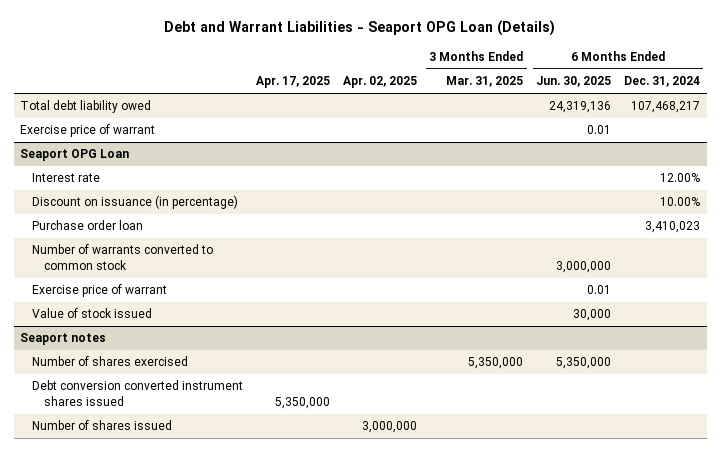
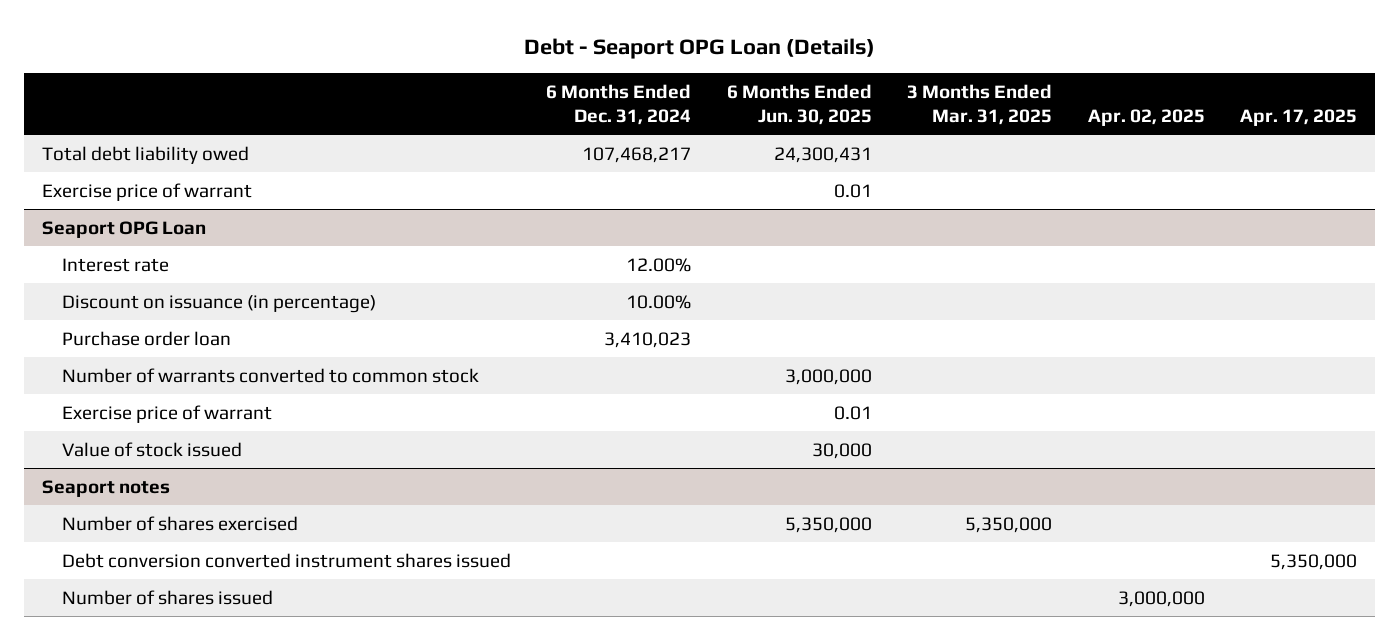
- Debt and Warrant Liabilities - Seaport OPG Loan (Details)
+ Debt - Seaport OPG Loan (Details)
- | Apr. 17, 2025 | Apr. 02, 2025 | 3 Months Ended Mar. 31, 2025 | 6 Months Ended Jun. 30, 2025 | 6 Months Ended Dec. 31, 2024
+ | 6 Months Ended Dec. 31, 2024 | 6 Months Ended Jun. 30, 2025 | 3 Months Ended Mar. 31, 2025 | Apr. 02, 2025 | Apr. 17, 2025
- Total debt liability owed | | | | 24,319,136 | 107,468,217
+ Total debt liability owed | 107,468,217 | 24,300,431 | | |

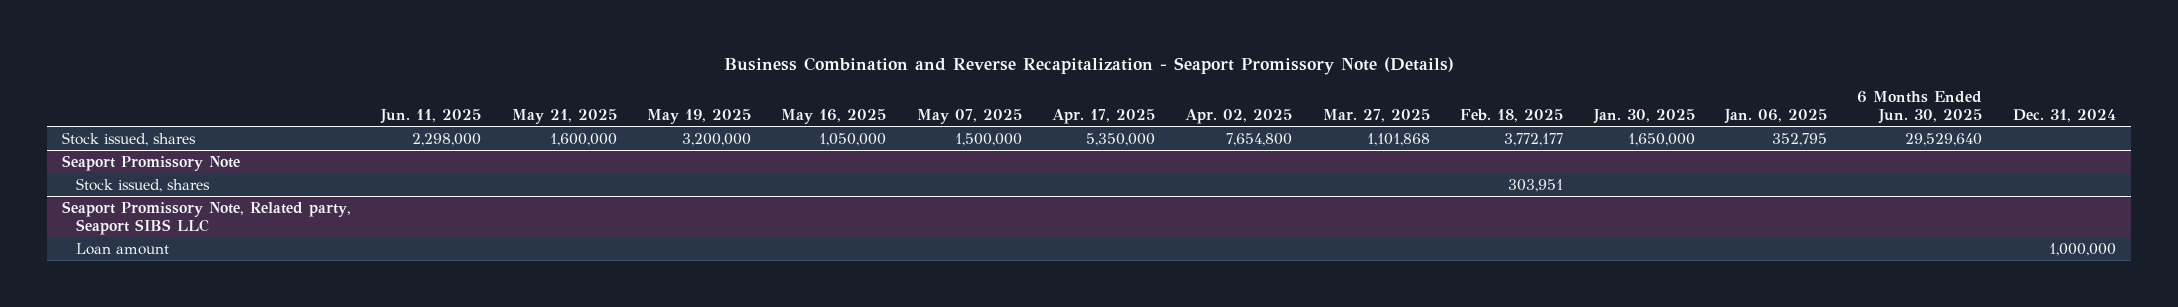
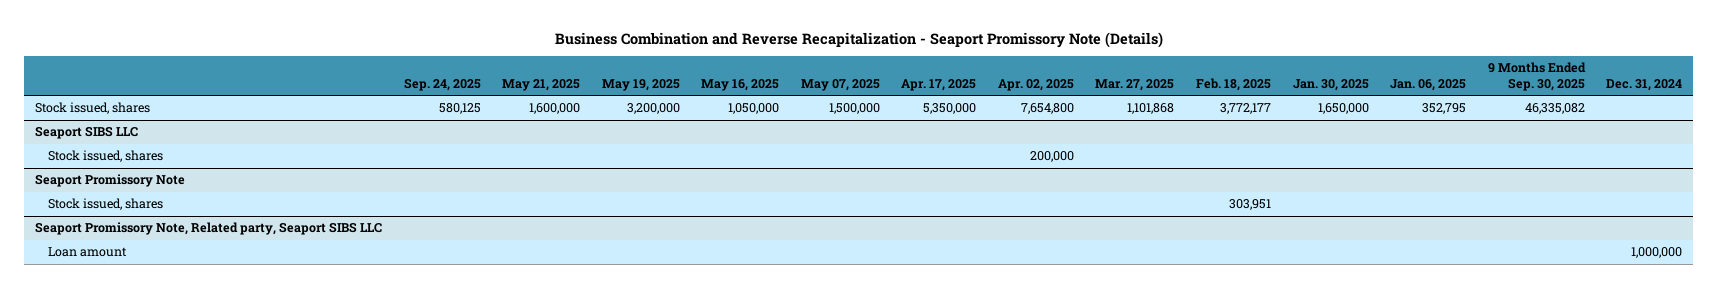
- | Jun. 11, 2025 | May 21, 2025 | May 19, 2025 | May 16, 2025 | May 07, 2025 | Apr. 17, 2025 | Apr. 02, 2025 | Mar. 27, 2025 | Feb. 18, 2025 | Jan. 30, 2025 | Jan. 06, 2025 | 6 Months Ended Jun. 30, 2025 | Dec. 31, 2024
+ | Sep. 24, 2025 | May 21, 2025 | May 19, 2025 | May 16, 2025 | May 07, 2025 | Apr. 17, 2025 | Apr. 02, 2025 | Mar. 27, 2025 | Feb. 18, 2025 | Jan. 30, 2025 | Jan. 06, 2025 | 9 Months Ended Sep. 30, 2025 | Dec. 31, 2024
+ Seaport SIBS LLC
+ Stock issued, shares | | | | | | | 200,000 | | | | | |

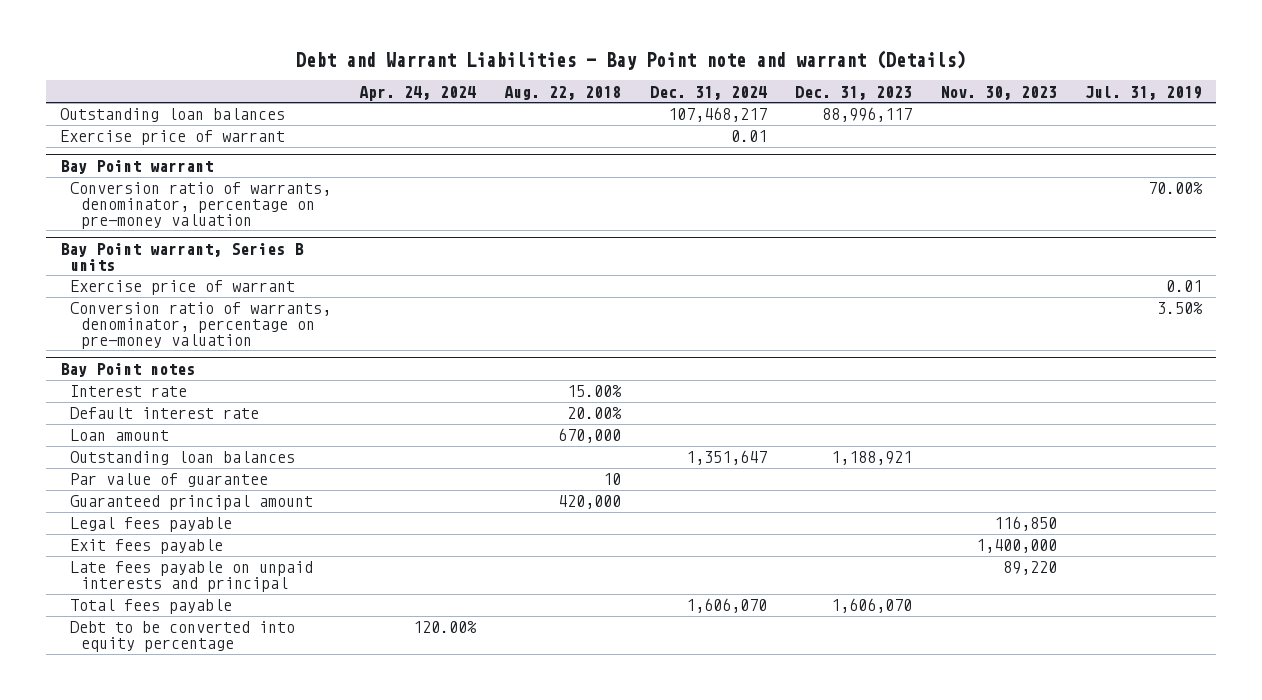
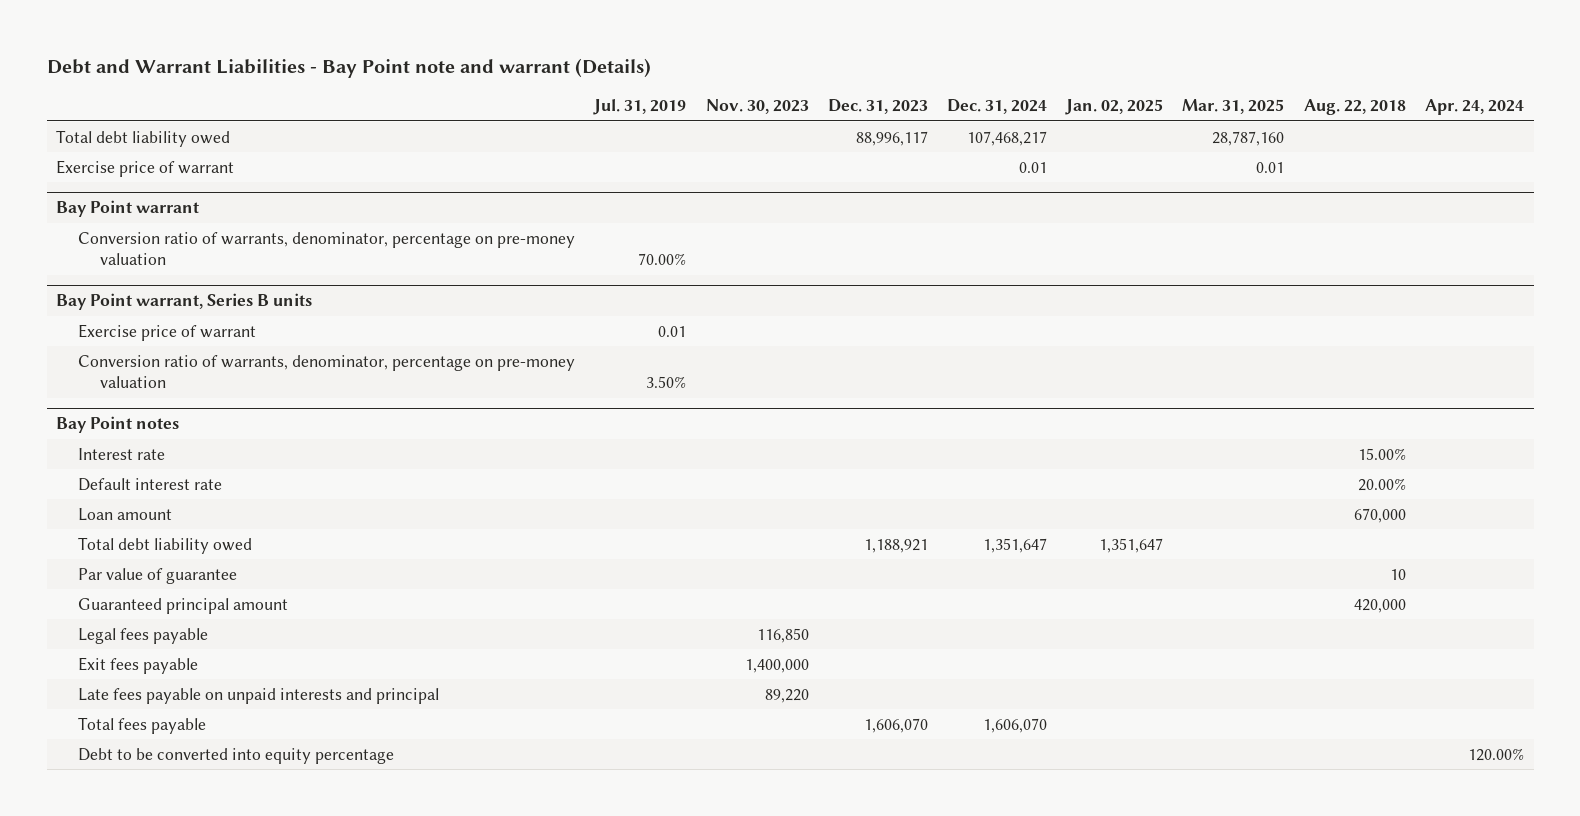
- | Apr. 24, 2024 | Aug. 22, 2018 | Dec. 31, 2024 | Dec. 31, 2023 | Nov. 30, 2023 | Jul. 31, 2019
+ | Jul. 31, 2019 | Nov. 30, 2023 | Dec. 31, 2023 | Dec. 31, 2024 | Jan. 02, 2025 | Mar. 31, 2025 | Aug. 22, 2018 | Apr. 24, 2024
- Outstanding loan balances | | | 107,468,217 | 88,996,117 | |
+ Total debt liability owed | | | 88,996,117 | 107,468,217 | | 28,787,160 | |
@ Bay Point notes
- Outstanding loan balances | | | 1,351,647 | 1,188,921 | |
+ Total debt liability owed | | | 1,188,921 | 1,351,647 | 1,351,647 | | |

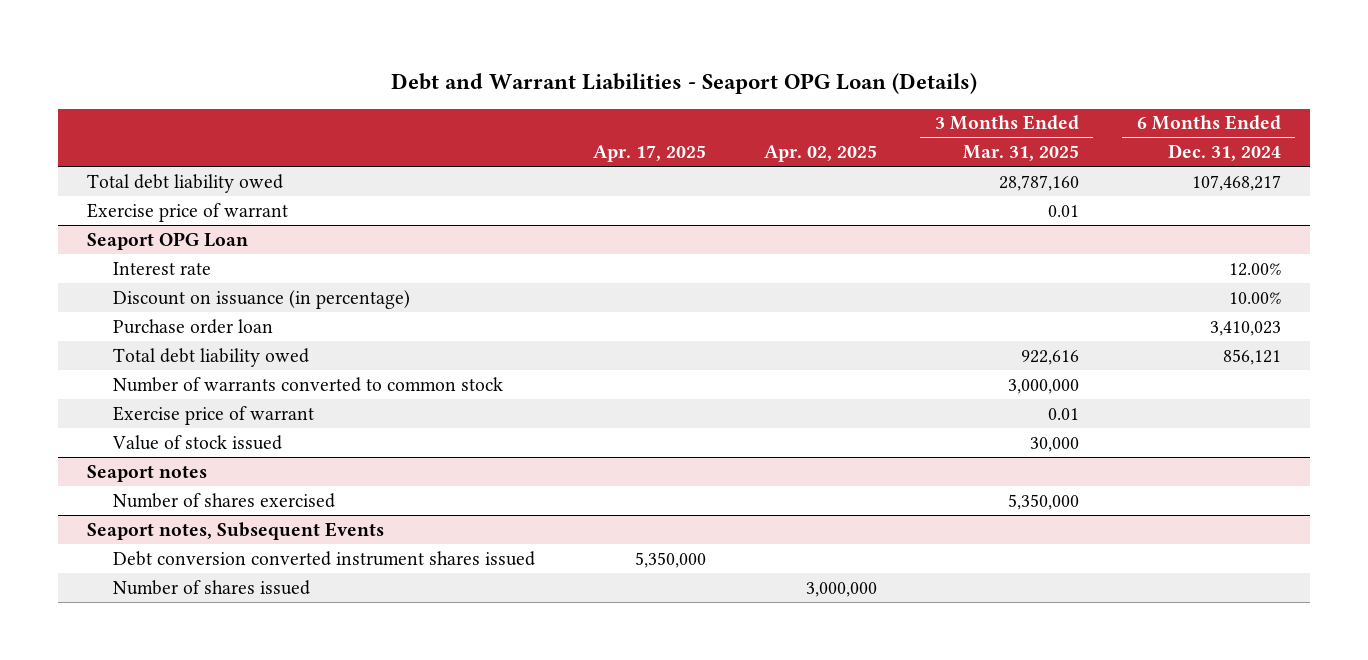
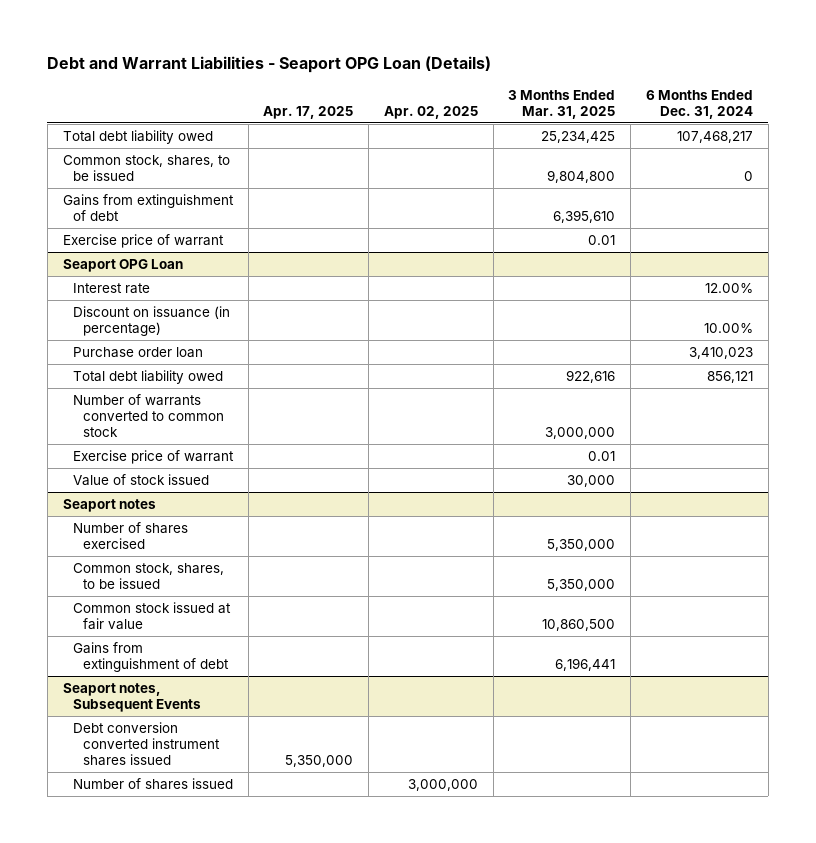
- Total debt liability owed | | | 28,787,160 | 107,468,217
+ Total debt liability owed | | | 25,234,425 | 107,468,217
+ Common stock, shares, to be issued | | | 9,804,800 | 0
+ Gains from extinguishment of debt | | | 6,395,610 |
@ Seaport notes
+ Common stock, shares, to be issued | | | 5,350,000 |
+ Common stock issued at fair value | | | 10,860,500 |
+ Gains from extinguishment of debt | | | 6,196,441 |

